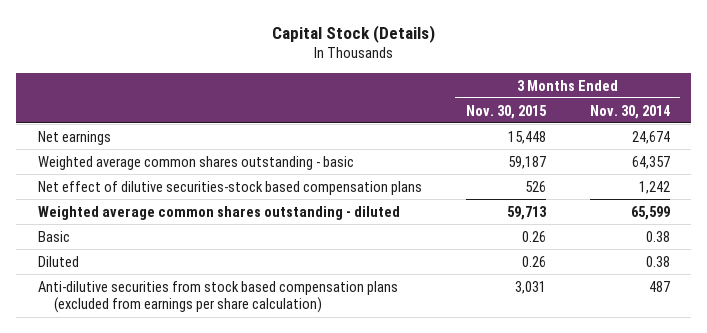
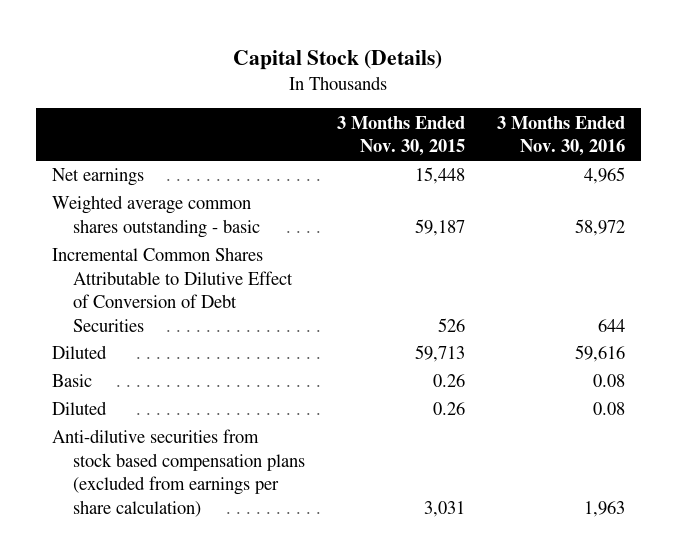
- | 3 Months Ended Nov. 30, 2015 | 3 Months Ended Nov. 30, 2014
+ | 3 Months Ended Nov. 30, 2015 | 3 Months Ended Nov. 30, 2016
- Net effect of dilutive securities-stock based compensation plans | 526 | 1,242
- Weighted average common shares outstanding - diluted | 59,713 | 65,599
+ Incremental Common Shares Attributable to Dilutive Effect of Conversion of Debt Securities | 526 | 644
+ Diluted | 59,713 | 59,616

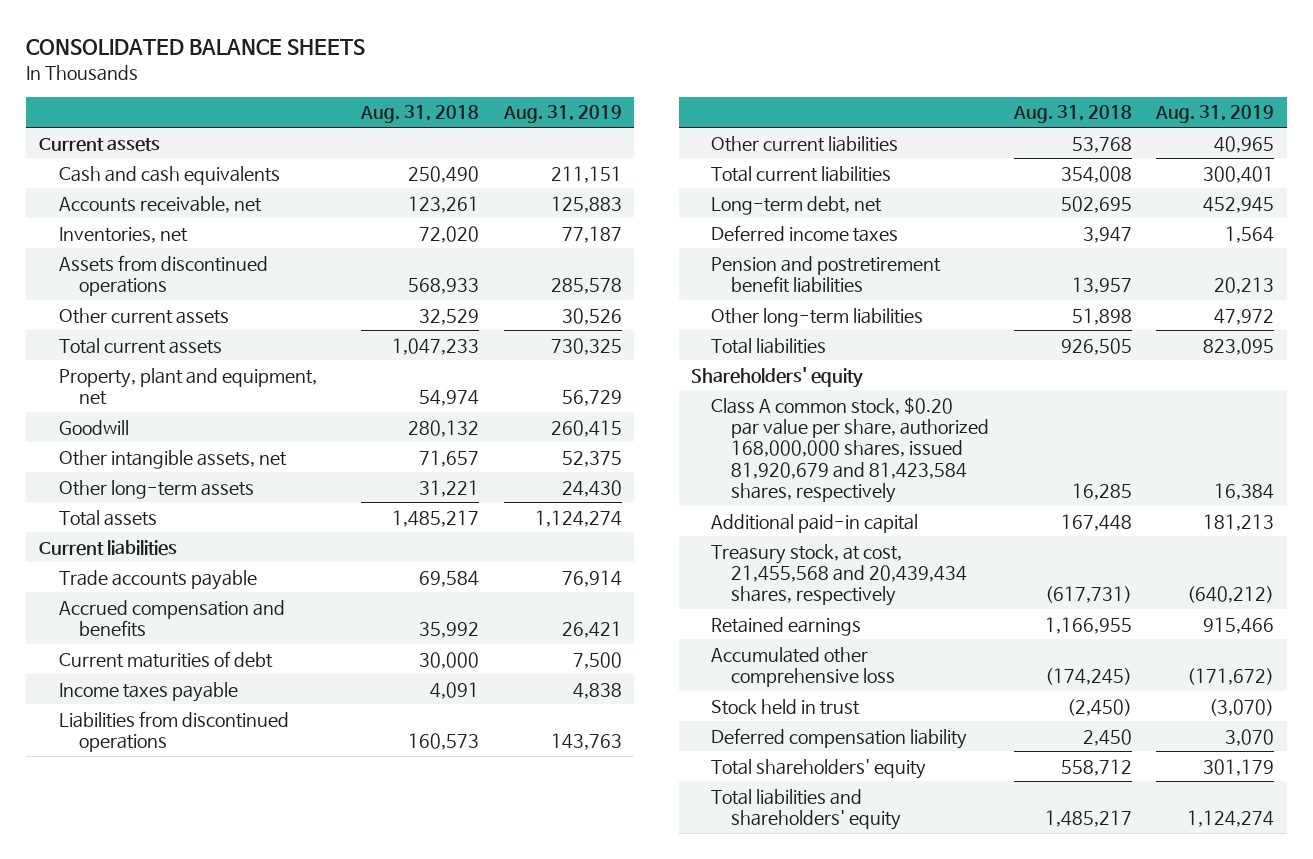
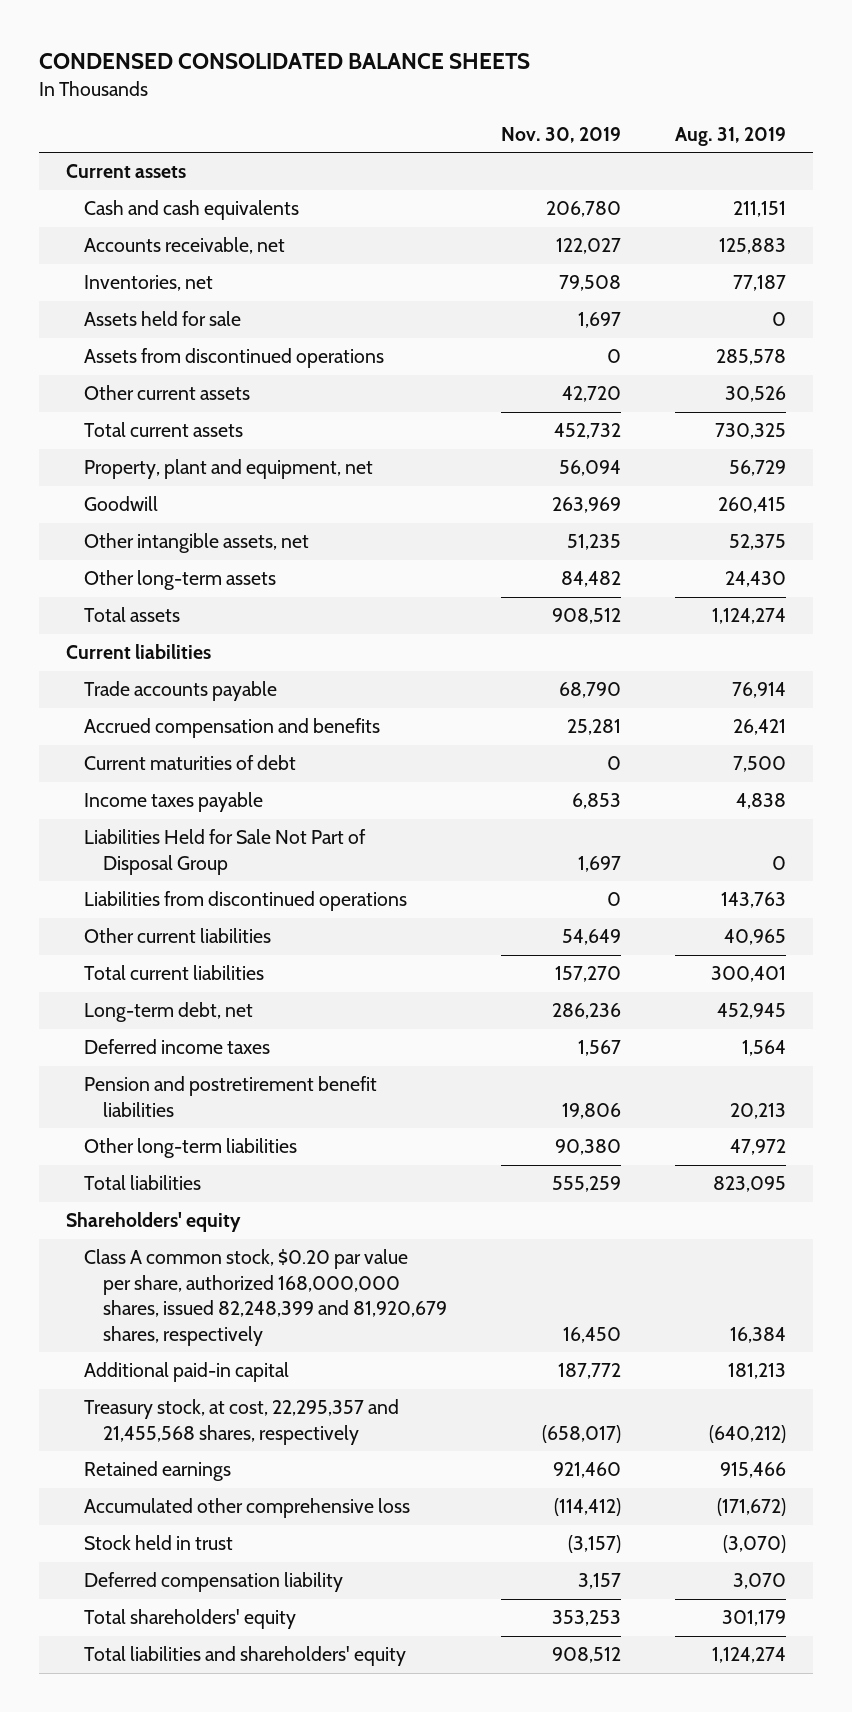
- CONSOLIDATED BALANCE SHEETS
+ CONDENSED CONSOLIDATED BALANCE SHEETS
- | Aug. 31, 2018 | Aug. 31, 2019
+ | Nov. 30, 2019 | Aug. 31, 2019
+ Assets held for sale | 1,697 | 0
+ Liabilities Held for Sale Not Part of Disposal Group | 1,697 | 0
- Class A common stock, $0.20 par value per share, authorized 168,000,000 shares, issued 81,920,679 and 81,423,584 shares, respectively | 16,285 | 16,384
+ Class A common stock, $0.20 par value per share, authorized 168,000,000 shares, issued 82,248,399 and 81,920,679 shares, respectively | 16,450 | 16,384
- Treasury stock, at cost, 21,455,568 and 20,439,434 shares, respectively | (617,731) | (640,212)
+ Treasury stock, at cost, 22,295,357 and 21,455,568 shares, respectively | (658,017) | (640,212)

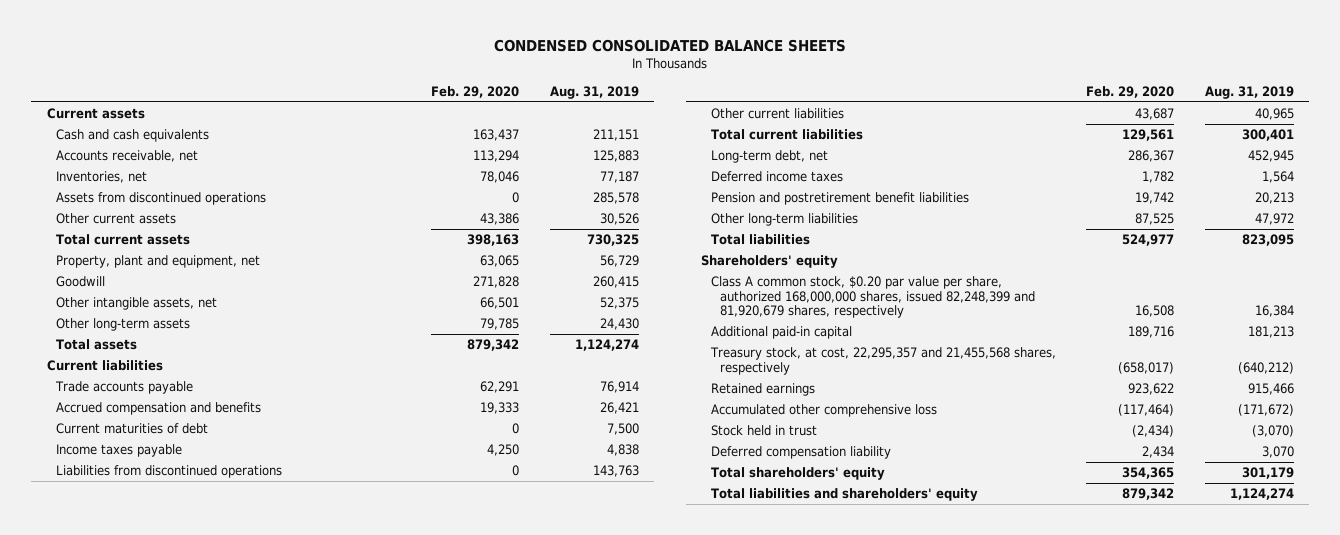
- | Nov. 30, 2019 | Aug. 31, 2019
+ | Feb. 29, 2020 | Aug. 31, 2019
- Assets held for sale | 1,697 | 0
- Liabilities Held for Sale Not Part of Disposal Group | 1,697 | 0

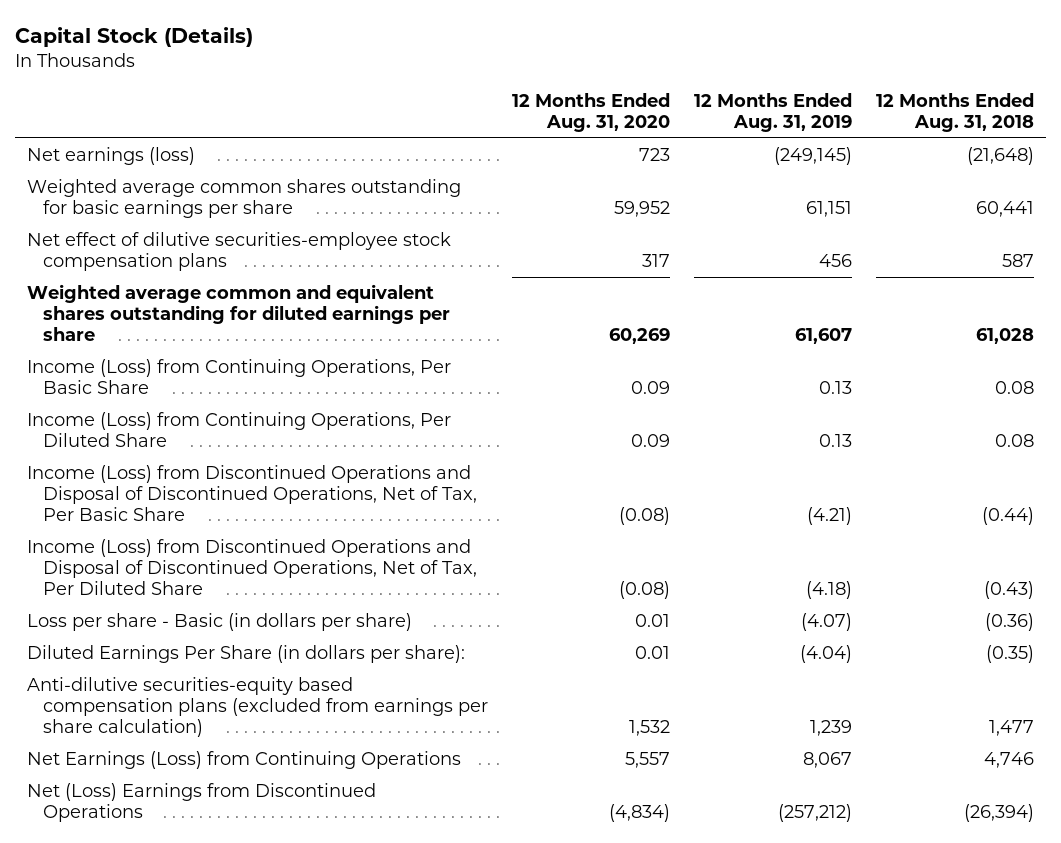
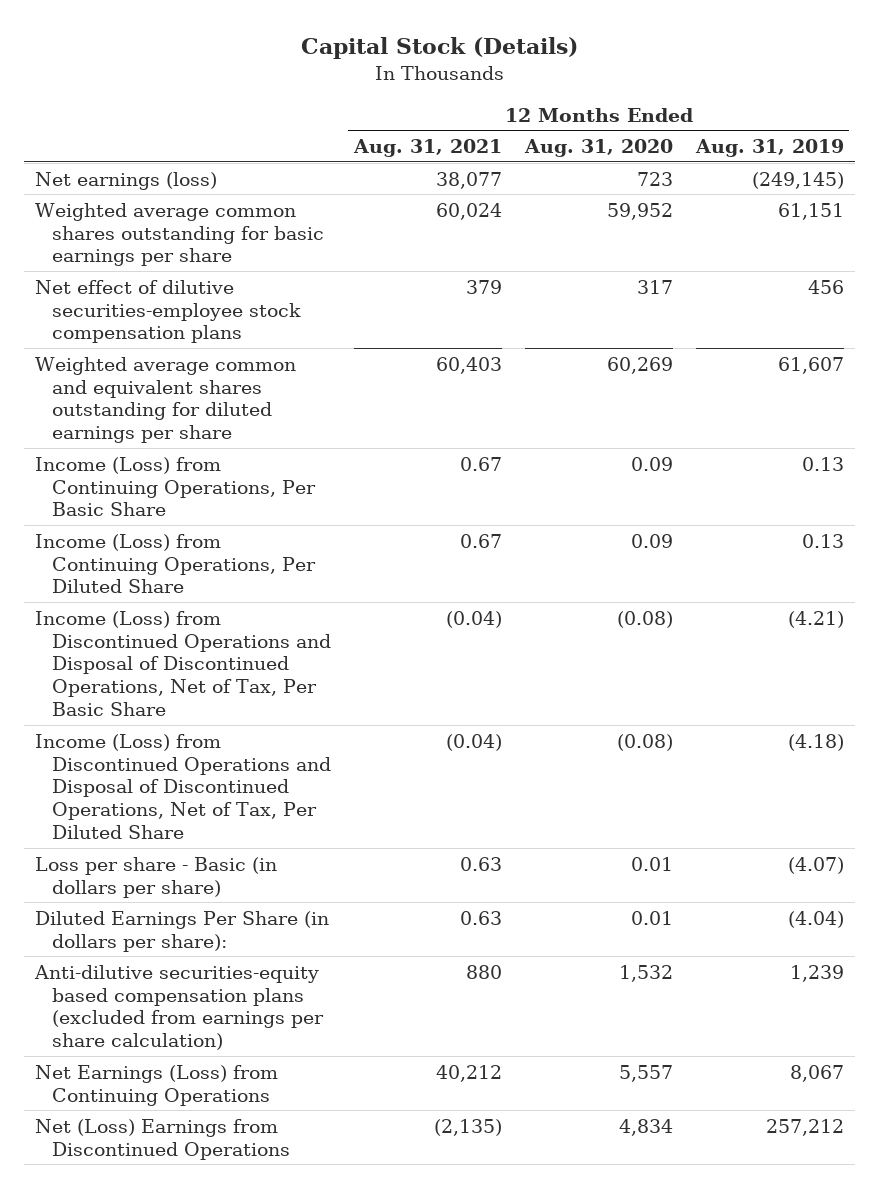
- | 12 Months Ended Aug. 31, 2020 | 12 Months Ended Aug. 31, 2019 | 12 Months Ended Aug. 31, 2018
+ | 12 Months Ended Aug. 31, 2021 | 12 Months Ended Aug. 31, 2020 | 12 Months Ended Aug. 31, 2019
- Net (Loss) Earnings from Discontinued Operations | (4,834) | (257,212) | (26,394)
+ Net (Loss) Earnings from Discontinued Operations | (2,135) | 4,834 | 257,212

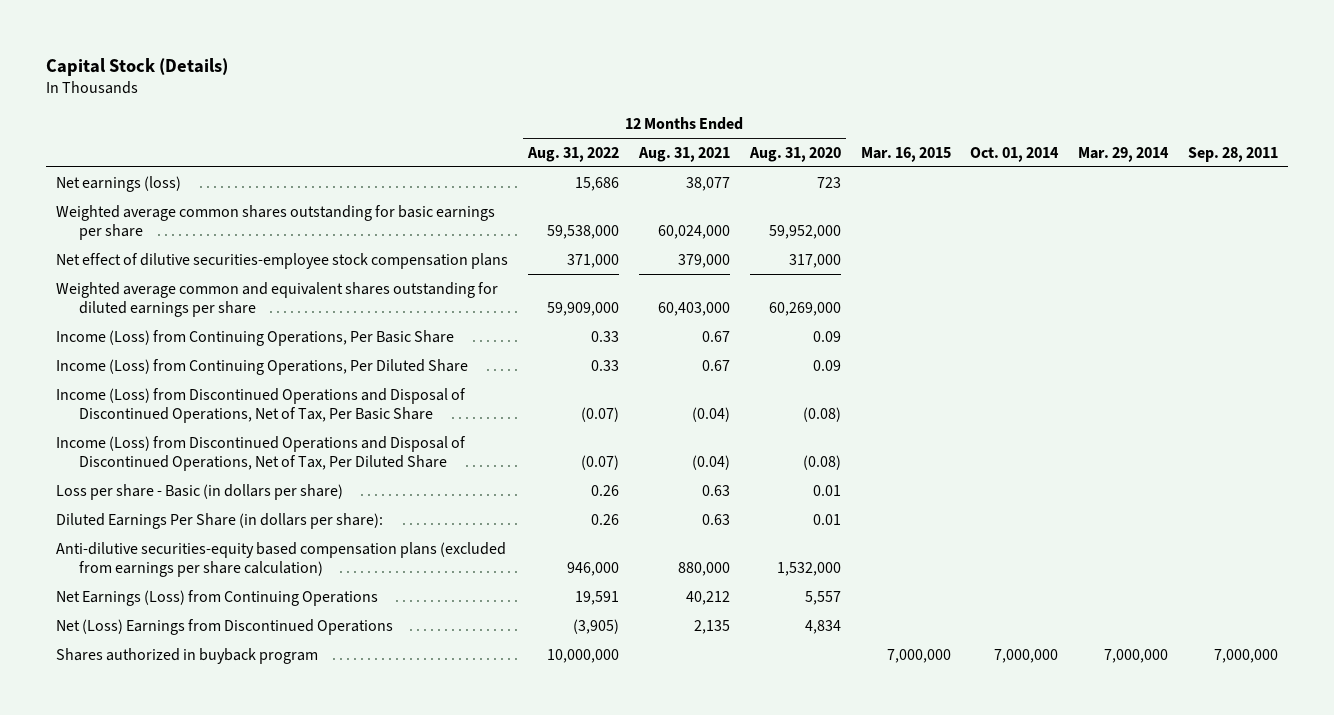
- | 12 Months Ended Aug. 31, 2021 | 12 Months Ended Aug. 31, 2020 | 12 Months Ended Aug. 31, 2019
+ | 12 Months Ended Aug. 31, 2022 | 12 Months Ended Aug. 31, 2021 | 12 Months Ended Aug. 31, 2020 | Mar. 16, 2015 | Oct. 01, 2014 | Mar. 29, 2014 | Sep. 28, 2011
- Weighted average common shares outstanding for basic earnings per share | 60,024 | 59,952 | 61,151
- Net effect of dilutive securities-employee stock compensation plans | 379 | 317 | 456
- Weighted average common and equivalent shares outstanding for diluted earnings per share | 60,403 | 60,269 | 61,607
+ Weighted average common shares outstanding for basic earnings per share | 59,538,000 | 60,024,000 | 59,952,000 | | | |
+ Net effect of dilutive securities-employee stock compensation plans | 371,000 | 379,000 | 317,000 | | | |
+ Weighted average common and equivalent shares outstanding for diluted earnings per share | 59,909,000 | 60,403,000 | 60,269,000 | | | |
- Anti-dilutive securities-equity based compensation plans (excluded from earnings per share calculation) | 880 | 1,532 | 1,239
+ Anti-dilutive securities-equity based compensation plans (excluded from earnings per share calculation) | 946,000 | 880,000 | 1,532,000 | | | |
- Net (Loss) Earnings from Discontinued Operations | (2,135) | 4,834 | 257,212
+ Net (Loss) Earnings from Discontinued Operations | (3,905) | 2,135 | 4,834 | | | |
+ Shares authorized in buyback program | 10,000,000 | | | 7,000,000 | 7,000,000 | 7,000,000 | 7,000,000

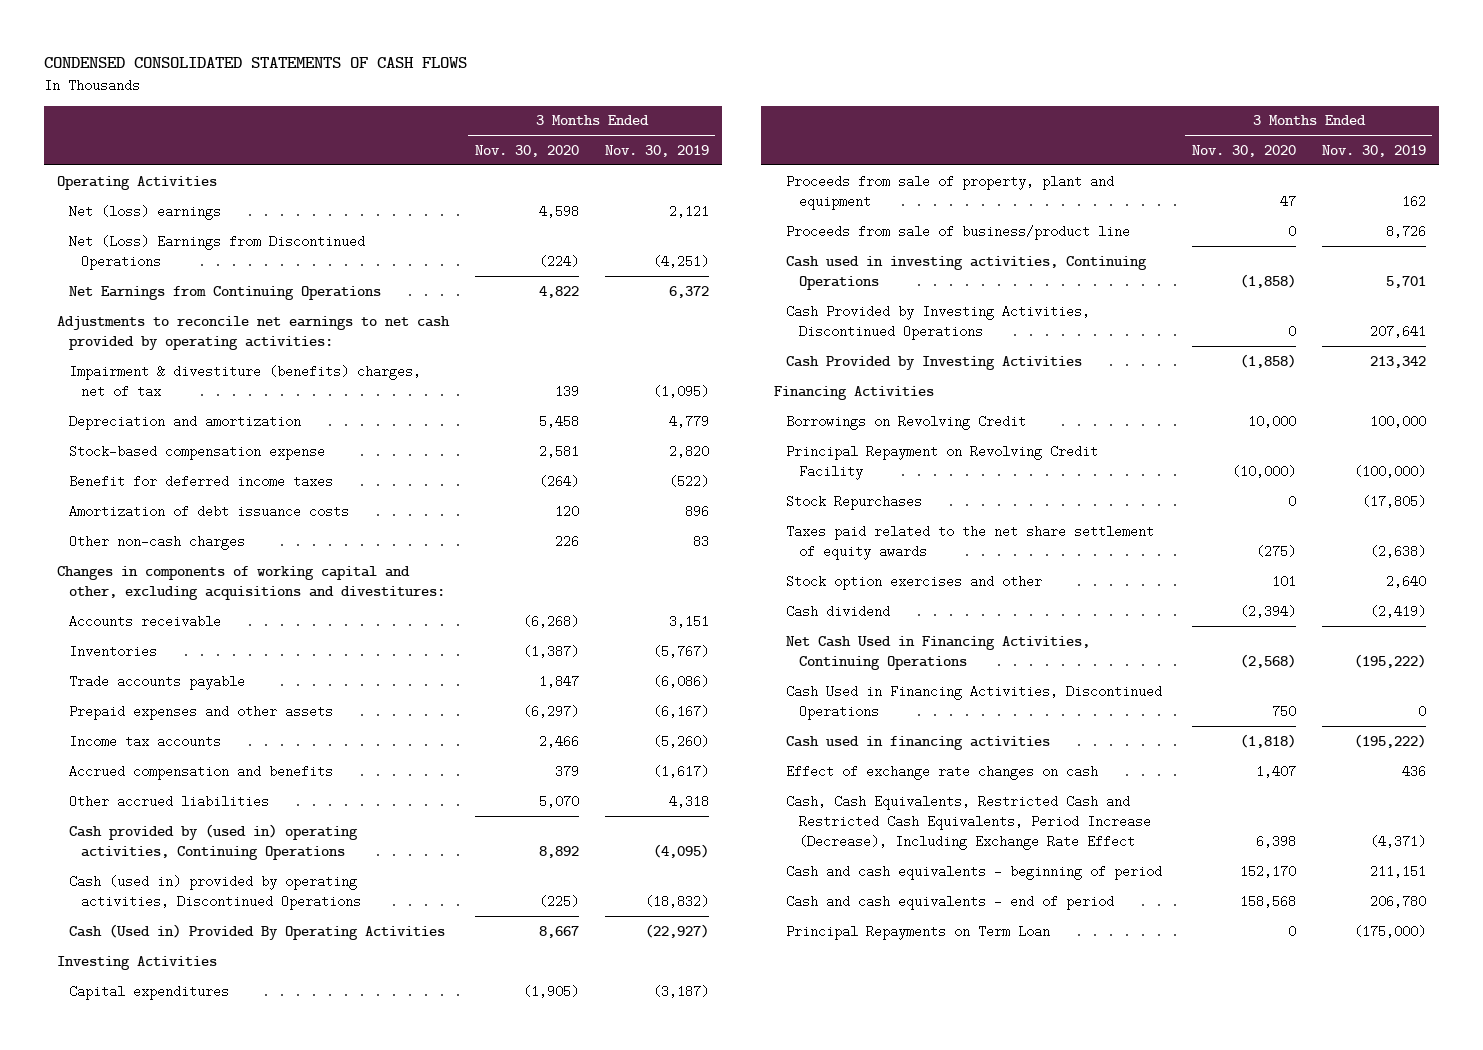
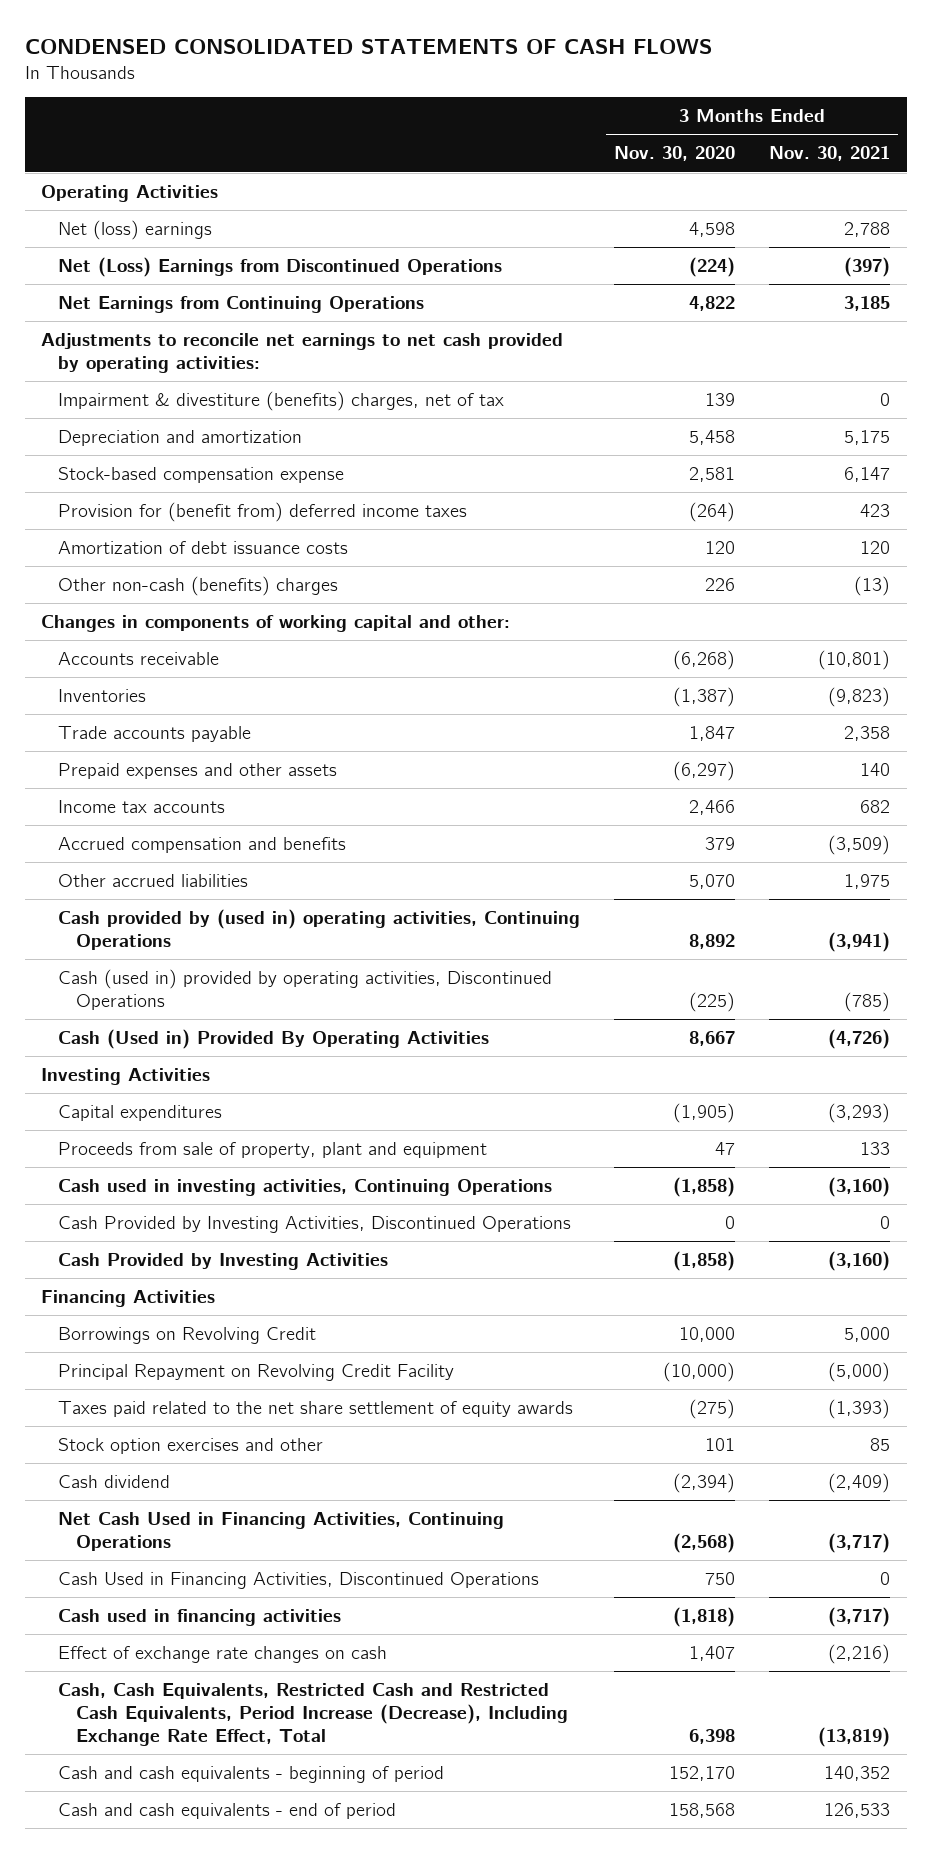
- | 3 Months Ended Nov. 30, 2020 | 3 Months Ended Nov. 30, 2019
+ | 3 Months Ended Nov. 30, 2020 | 3 Months Ended Nov. 30, 2021
- Benefit for deferred income taxes | (264) | (522)
+ Provision for (benefit from) deferred income taxes | (264) | 423
- Other non-cash charges | 226 | 83
- Changes in components of working capital and other, excluding acquisitions and divestitures:
+ Other non-cash (benefits) charges | 226 | (13)
+ Changes in components of working capital and other:
- Proceeds from sale of business/product line | 0 | 8,726
- Stock Repurchases | 0 | (17,805)
- Cash, Cash Equivalents, Restricted Cash and Restricted Cash Equivalents, Period Increase (Decrease), Including Exchange Rate Effect | 6,398 | (4,371)
+ Cash, Cash Equivalents, Restricted Cash and Restricted Cash Equivalents, Period Increase (Decrease), Including Exchange Rate Effect, Total | 6,398 | (13,819)
- Principal Repayments on Term Loan | 0 | (175,000)

